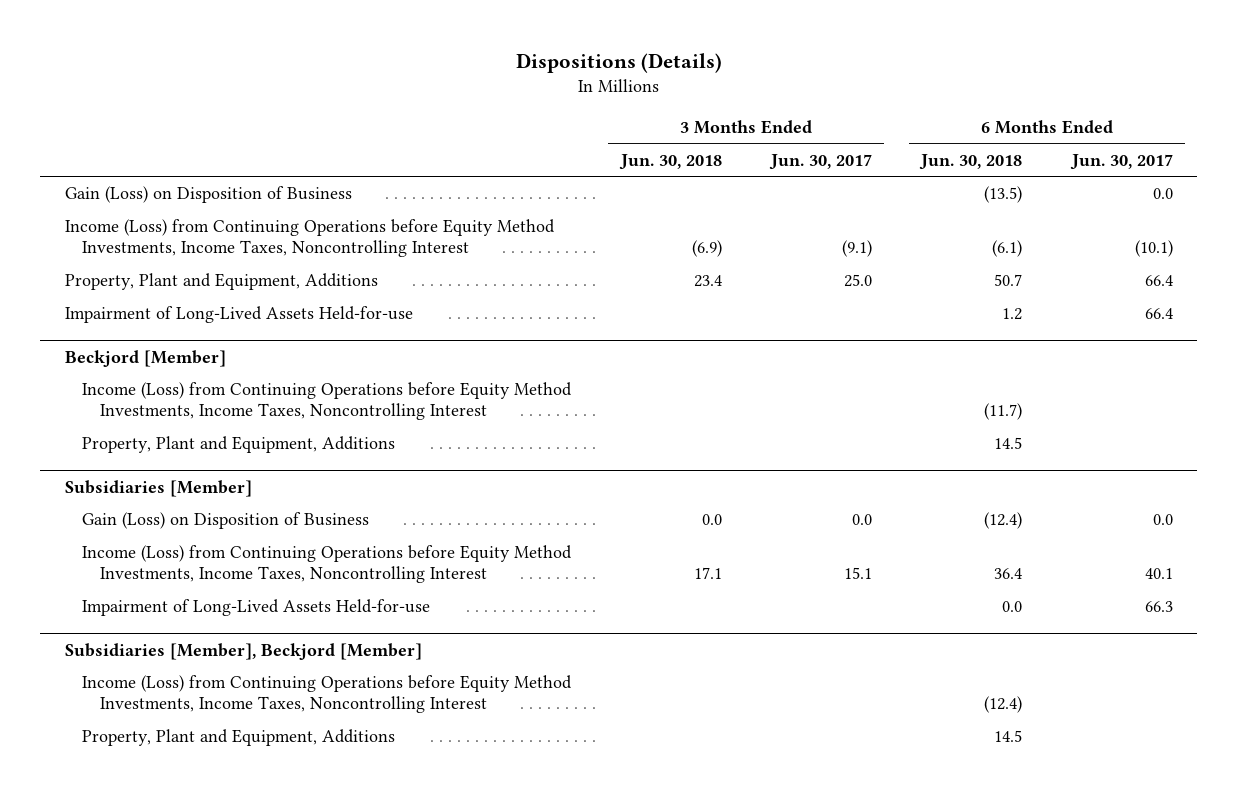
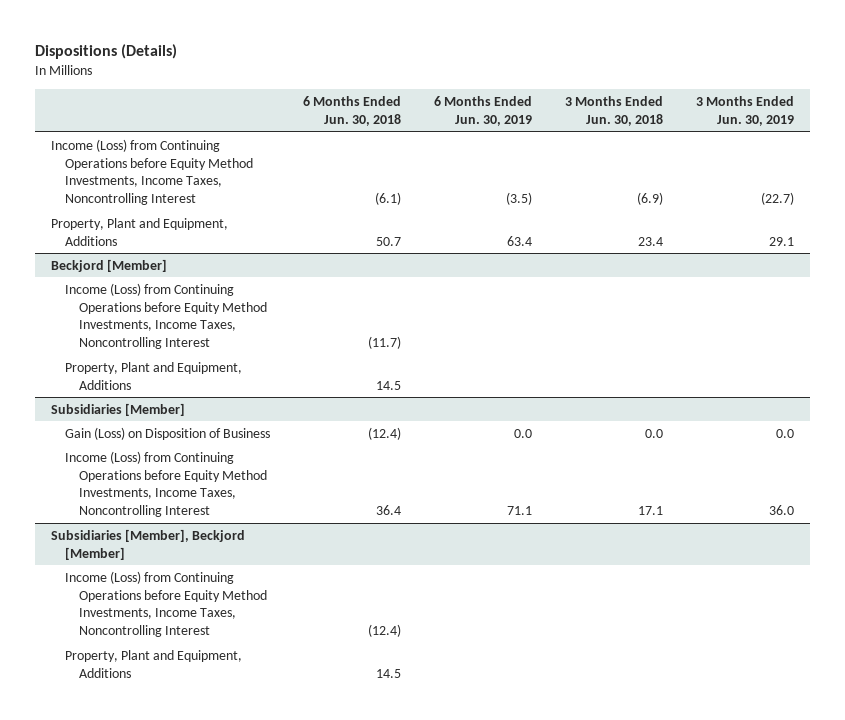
- | 3 Months Ended Jun. 30, 2018 | 3 Months Ended Jun. 30, 2017 | 6 Months Ended Jun. 30, 2018 | 6 Months Ended Jun. 30, 2017
+ | 6 Months Ended Jun. 30, 2018 | 6 Months Ended Jun. 30, 2019 | 3 Months Ended Jun. 30, 2018 | 3 Months Ended Jun. 30, 2019
- Gain (Loss) on Disposition of Business | | | (13.5) | 0.0
- Impairment of Long-Lived Assets Held-for-use | | | 1.2 | 66.4
@ Subsidiaries [Member]
- Impairment of Long-Lived Assets Held-for-use | | | 0.0 | 66.3

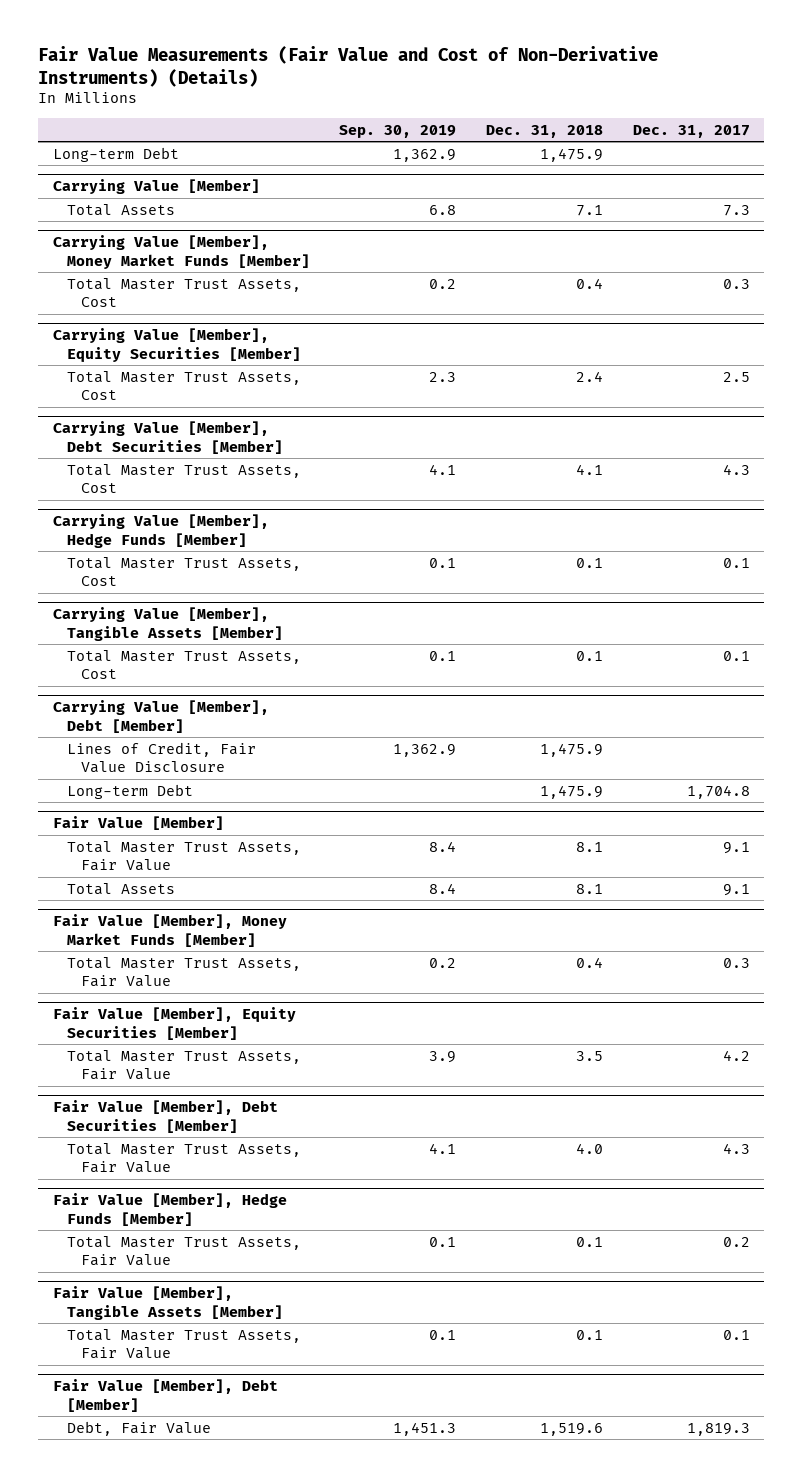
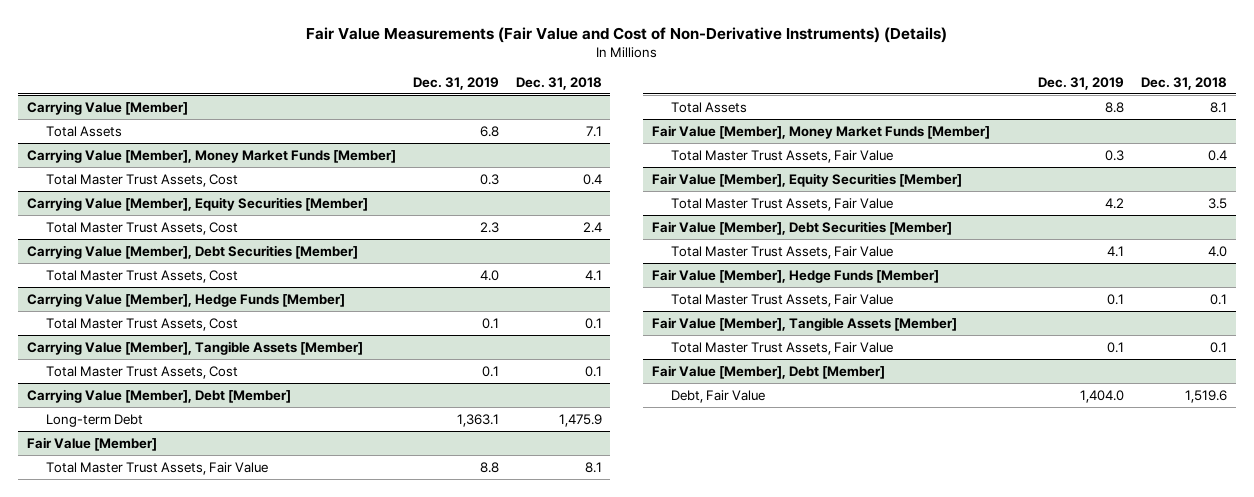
- | Sep. 30, 2019 | Dec. 31, 2018 | Dec. 31, 2017
+ | Dec. 31, 2019 | Dec. 31, 2018
- Long-term Debt | 1,362.9 | 1,475.9 |
@ Carrying Value [Member], Debt [Member]
- Lines of Credit, Fair Value Disclosure | 1,362.9 | 1,475.9 |

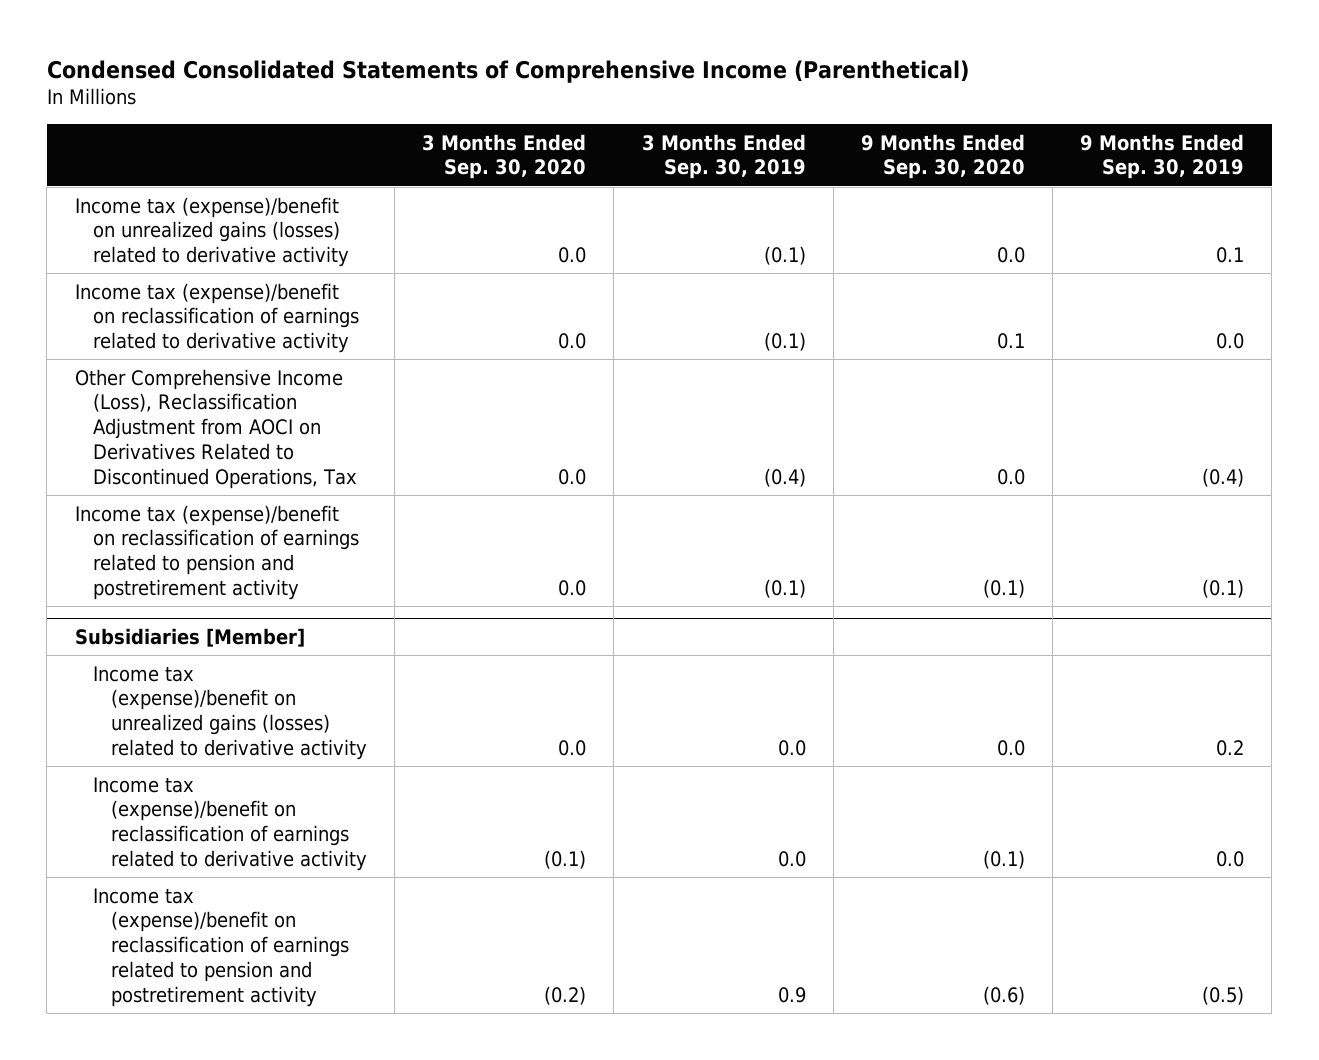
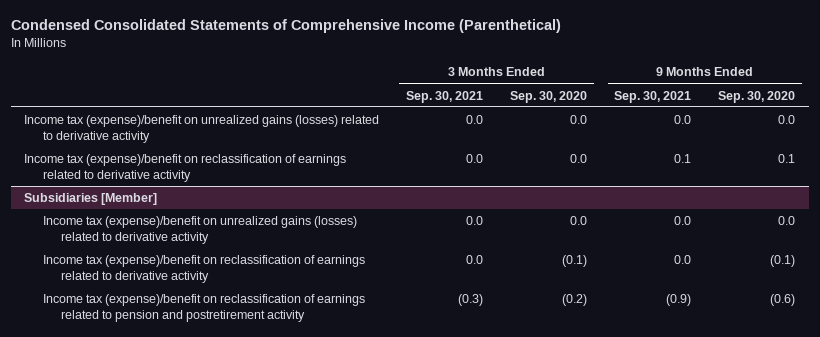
- | 3 Months Ended Sep. 30, 2020 | 3 Months Ended Sep. 30, 2019 | 9 Months Ended Sep. 30, 2020 | 9 Months Ended Sep. 30, 2019
+ | 3 Months Ended Sep. 30, 2021 | 3 Months Ended Sep. 30, 2020 | 9 Months Ended Sep. 30, 2021 | 9 Months Ended Sep. 30, 2020
- Other Comprehensive Income (Loss), Reclassification Adjustment from AOCI on Derivatives Related to Discontinued Operations, Tax | 0.0 | (0.4) | 0.0 | (0.4)
- Income tax (expense)/benefit on reclassification of earnings related to pension and postretirement activity | 0.0 | (0.1) | (0.1) | (0.1)

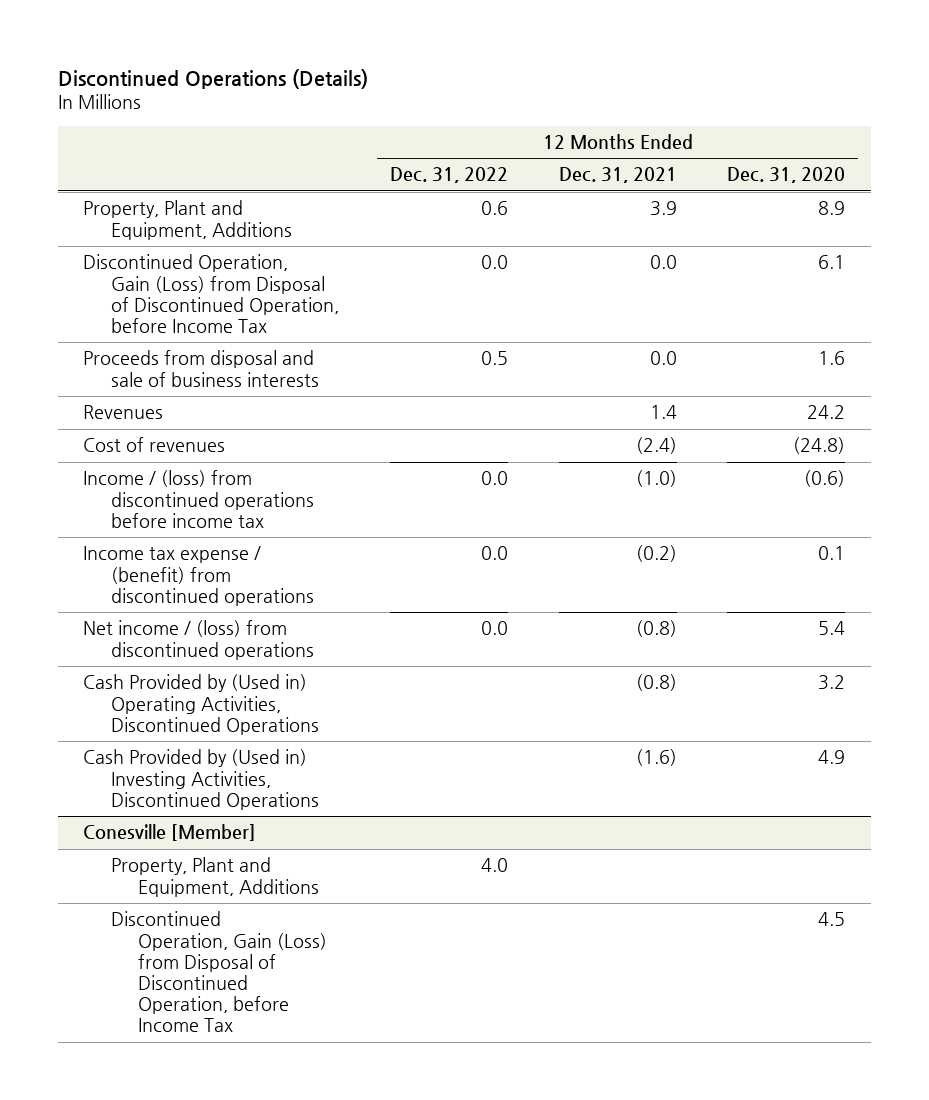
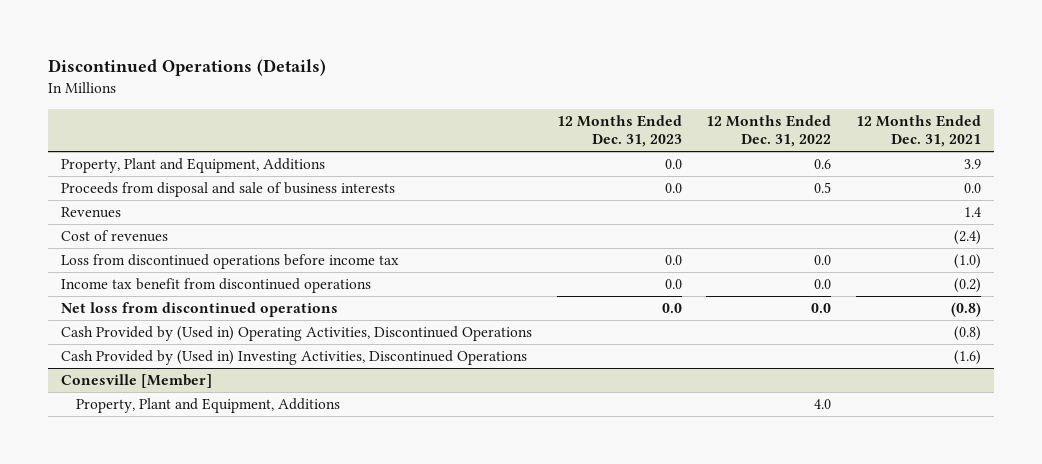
- | 12 Months Ended Dec. 31, 2022 | 12 Months Ended Dec. 31, 2021 | 12 Months Ended Dec. 31, 2020
+ | 12 Months Ended Dec. 31, 2023 | 12 Months Ended Dec. 31, 2022 | 12 Months Ended Dec. 31, 2021
- Discontinued Operation, Gain (Loss) from Disposal of Discontinued Operation, before Income Tax | 0.0 | 0.0 | 6.1
- Income / (loss) from discontinued operations before income tax | 0.0 | (1.0) | (0.6)
- Income tax expense / (benefit) from discontinued operations | 0.0 | (0.2) | 0.1
- Net income / (loss) from discontinued operations | 0.0 | (0.8) | 5.4
+ Loss from discontinued operations before income tax | 0.0 | 0.0 | (1.0)
+ Income tax benefit from discontinued operations | 0.0 | 0.0 | (0.2)
+ Net loss from discontinued operations | 0.0 | 0.0 | (0.8)
@ Conesville [Member]
- Discontinued Operation, Gain (Loss) from Disposal of Discontinued Operation, before Income Tax | | | 4.5

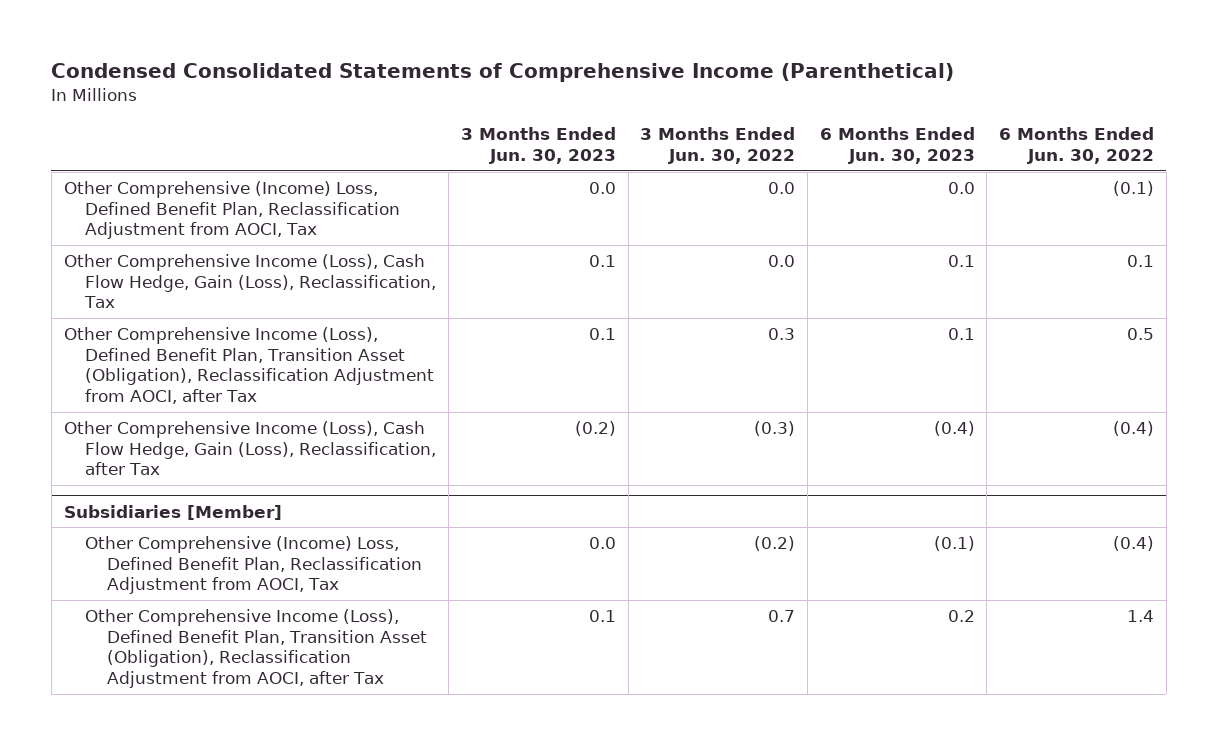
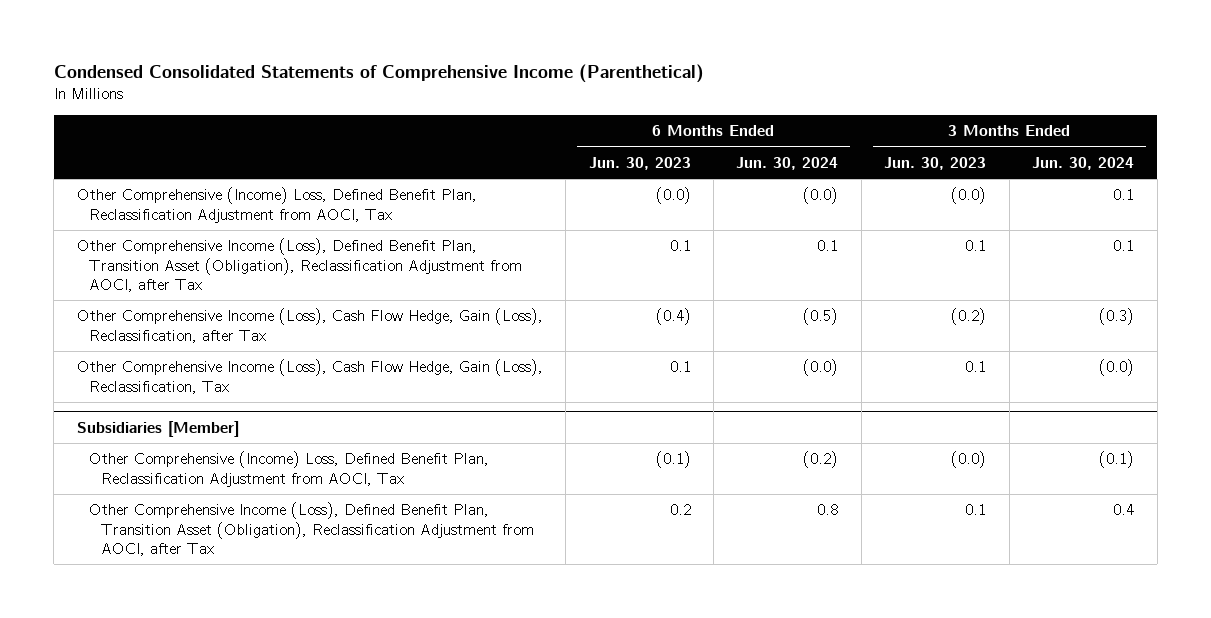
- | 3 Months Ended Jun. 30, 2023 | 3 Months Ended Jun. 30, 2022 | 6 Months Ended Jun. 30, 2023 | 6 Months Ended Jun. 30, 2022
+ | 6 Months Ended Jun. 30, 2023 | 6 Months Ended Jun. 30, 2024 | 3 Months Ended Jun. 30, 2023 | 3 Months Ended Jun. 30, 2024
- Other Comprehensive (Income) Loss, Defined Benefit Plan, Reclassification Adjustment from AOCI, Tax | 0.0 | 0.0 | 0.0 | (0.1)
+ Other Comprehensive (Income) Loss, Defined Benefit Plan, Reclassification Adjustment from AOCI, Tax | (0.0) | (0.0) | (0.0) | 0.1
moved down: Other Comprehensive Income (Loss), Cash Flow Hedge, Gain (Loss), Reclassification, Tax | 0.1 | (0.0) | 0.1 | (0.0)
@ Subsidiaries [Member]
- Other Comprehensive (Income) Loss, Defined Benefit Plan, Reclassification Adjustment from AOCI, Tax | 0.0 | (0.2) | (0.1) | (0.4)
+ Other Comprehensive (Income) Loss, Defined Benefit Plan, Reclassification Adjustment from AOCI, Tax | (0.1) | (0.2) | (0.0) | (0.1)

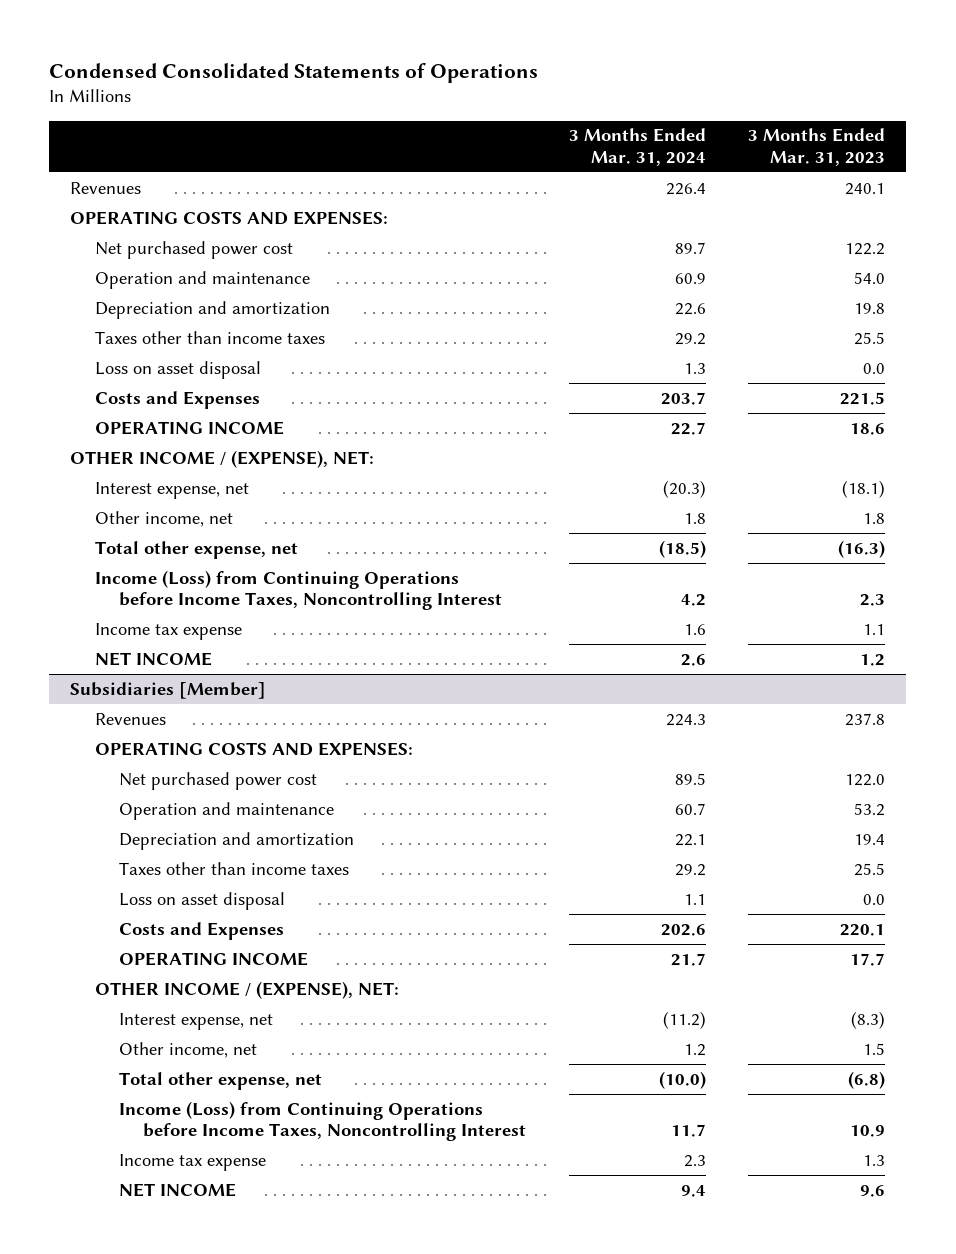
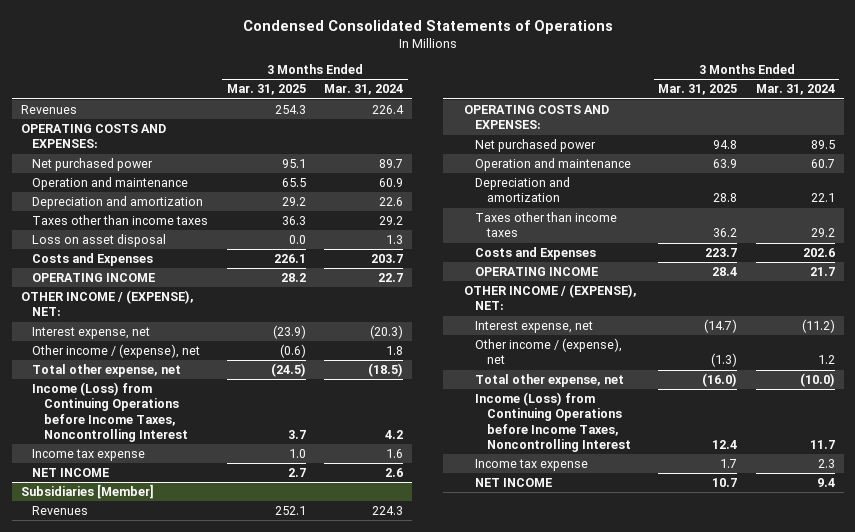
- | 3 Months Ended Mar. 31, 2024 | 3 Months Ended Mar. 31, 2023
+ | 3 Months Ended Mar. 31, 2025 | 3 Months Ended Mar. 31, 2024
- Net purchased power cost | 89.7 | 122.2
+ Net purchased power | 95.1 | 89.7
- Other income, net | 1.8 | 1.8
+ Other income / (expense), net | (0.6) | 1.8
@ Subsidiaries [Member]
- Net purchased power cost | 89.5 | 122.0
+ Net purchased power | 94.8 | 89.5
- Loss on asset disposal | 1.1 | 0.0
- Other income, net | 1.2 | 1.5
+ Other income / (expense), net | (1.3) | 1.2

